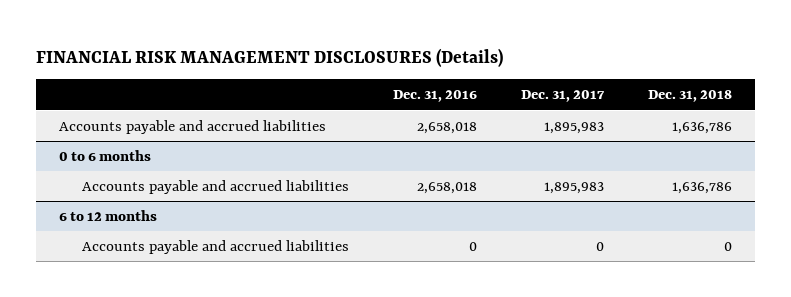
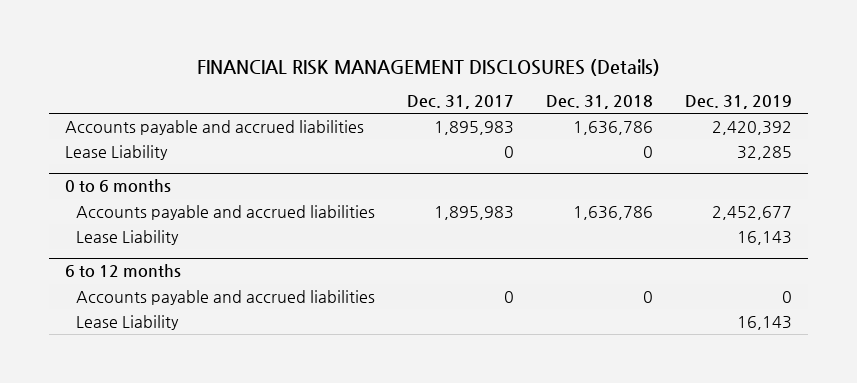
- | Dec. 31, 2016 | Dec. 31, 2017 | Dec. 31, 2018
+ | Dec. 31, 2017 | Dec. 31, 2018 | Dec. 31, 2019
+ Lease Liability | 0 | 0 | 32,285
@ 0 to 6 months
+ Lease Liability | | | 16,143
@ 6 to 12 months
+ Lease Liability | | | 16,143

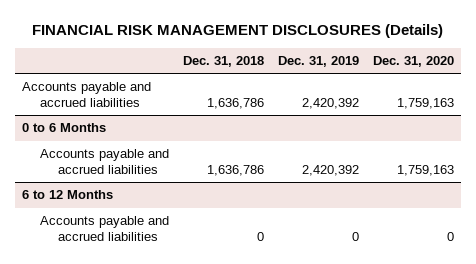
- | Dec. 31, 2017 | Dec. 31, 2018 | Dec. 31, 2019
+ | Dec. 31, 2018 | Dec. 31, 2019 | Dec. 31, 2020
- Lease Liability | 0 | 0 | 32,285
- 0 to 6 months
- Accounts payable and accrued liabilities | 1,895,983 | 1,636,786 | 2,452,677
- Lease Liability | | | 16,143
- 6 to 12 months
+ 0 to 6 Months
+ Accounts payable and accrued liabilities | 1,636,786 | 2,420,392 | 1,759,163
+ 6 to 12 Months
- Lease Liability | | | 16,143

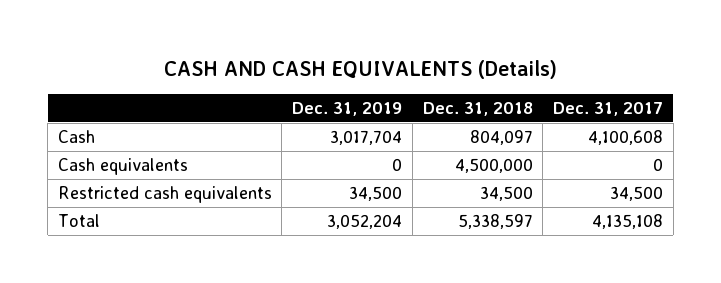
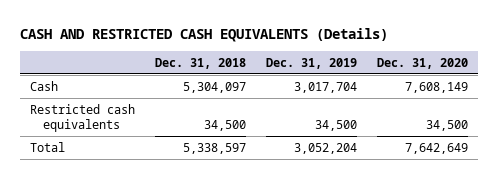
- CASH AND CASH EQUIVALENTS (Details)
+ CASH AND RESTRICTED CASH EQUIVALENTS (Details)
- | Dec. 31, 2019 | Dec. 31, 2018 | Dec. 31, 2017
+ | Dec. 31, 2018 | Dec. 31, 2019 | Dec. 31, 2020
- Cash | 3,017,704 | 804,097 | 4,100,608
- Cash equivalents | 0 | 4,500,000 | 0
+ Cash | 5,304,097 | 3,017,704 | 7,608,149

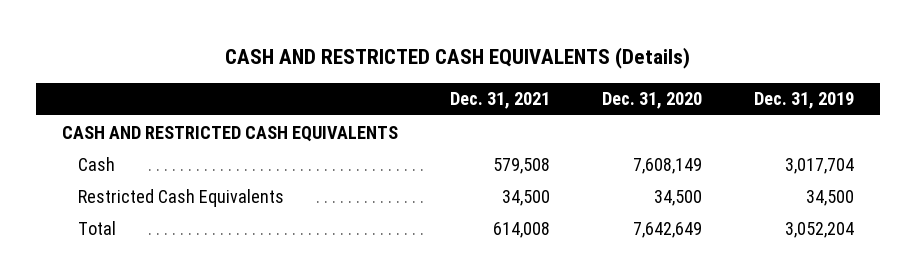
- | Dec. 31, 2018 | Dec. 31, 2019 | Dec. 31, 2020
+ | Dec. 31, 2021 | Dec. 31, 2020 | Dec. 31, 2019
+ CASH AND RESTRICTED CASH EQUIVALENTS
- Restricted cash equivalents | 34,500 | 34,500 | 34,500
+ Restricted Cash Equivalents | 34,500 | 34,500 | 34,500

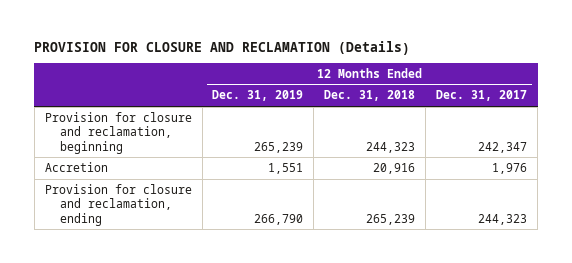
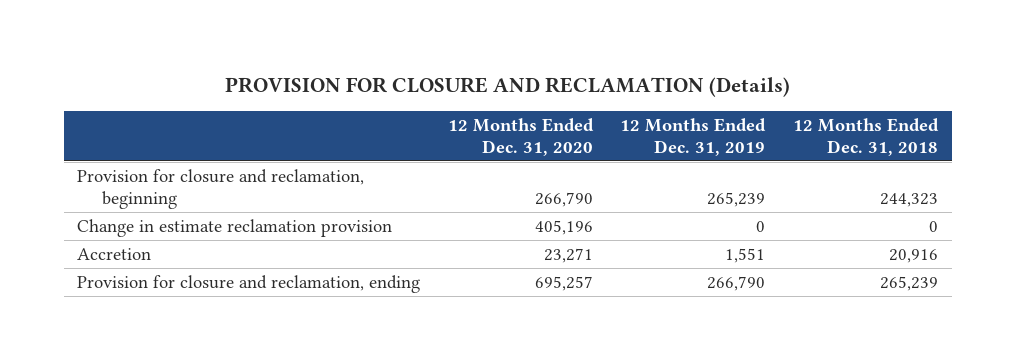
- | 12 Months Ended Dec. 31, 2019 | 12 Months Ended Dec. 31, 2018 | 12 Months Ended Dec. 31, 2017
+ | 12 Months Ended Dec. 31, 2020 | 12 Months Ended Dec. 31, 2019 | 12 Months Ended Dec. 31, 2018
+ Change in estimate reclamation provision | 405,196 | 0 | 0

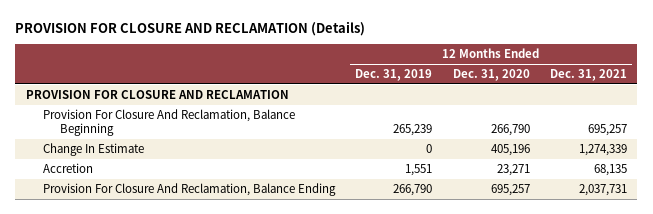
- | 12 Months Ended Dec. 31, 2020 | 12 Months Ended Dec. 31, 2019 | 12 Months Ended Dec. 31, 2018
+ | 12 Months Ended Dec. 31, 2019 | 12 Months Ended Dec. 31, 2020 | 12 Months Ended Dec. 31, 2021
- Provision for closure and reclamation, beginning | 266,790 | 265,239 | 244,323
- Change in estimate reclamation provision | 405,196 | 0 | 0
+ PROVISION FOR CLOSURE AND RECLAMATION
+ Provision For Closure And Reclamation, Balance Beginning | 265,239 | 266,790 | 695,257
+ Change In Estimate | 0 | 405,196 | 1,274,339
- Provision for closure and reclamation, ending | 695,257 | 266,790 | 265,239
+ Provision For Closure And Reclamation, Balance Ending | 266,790 | 695,257 | 2,037,731

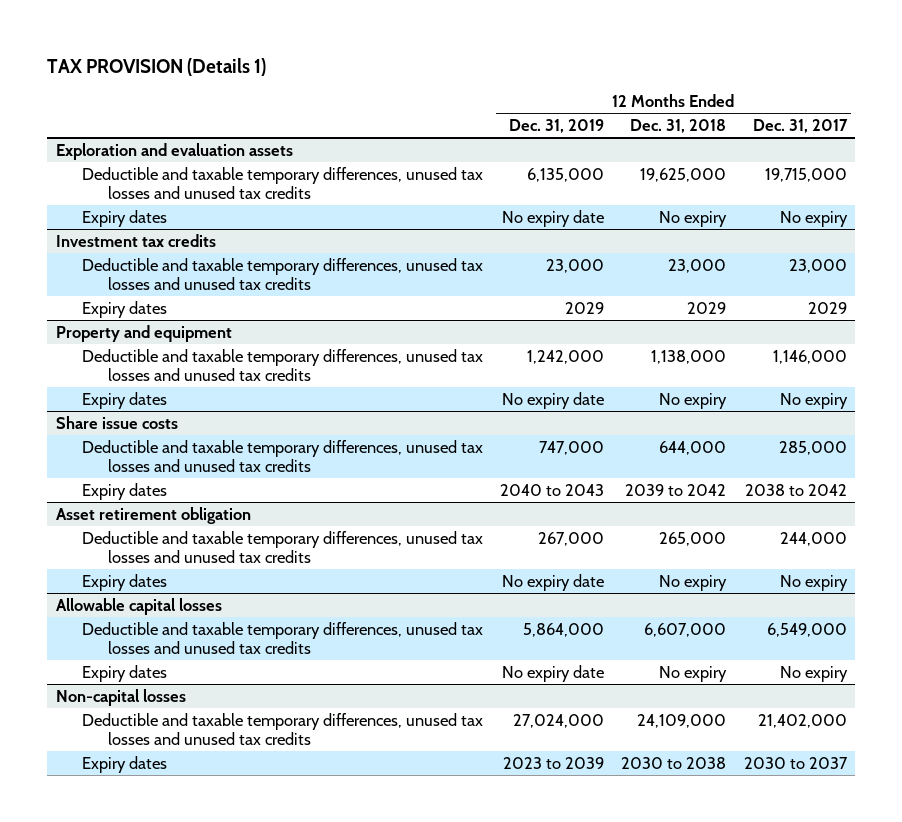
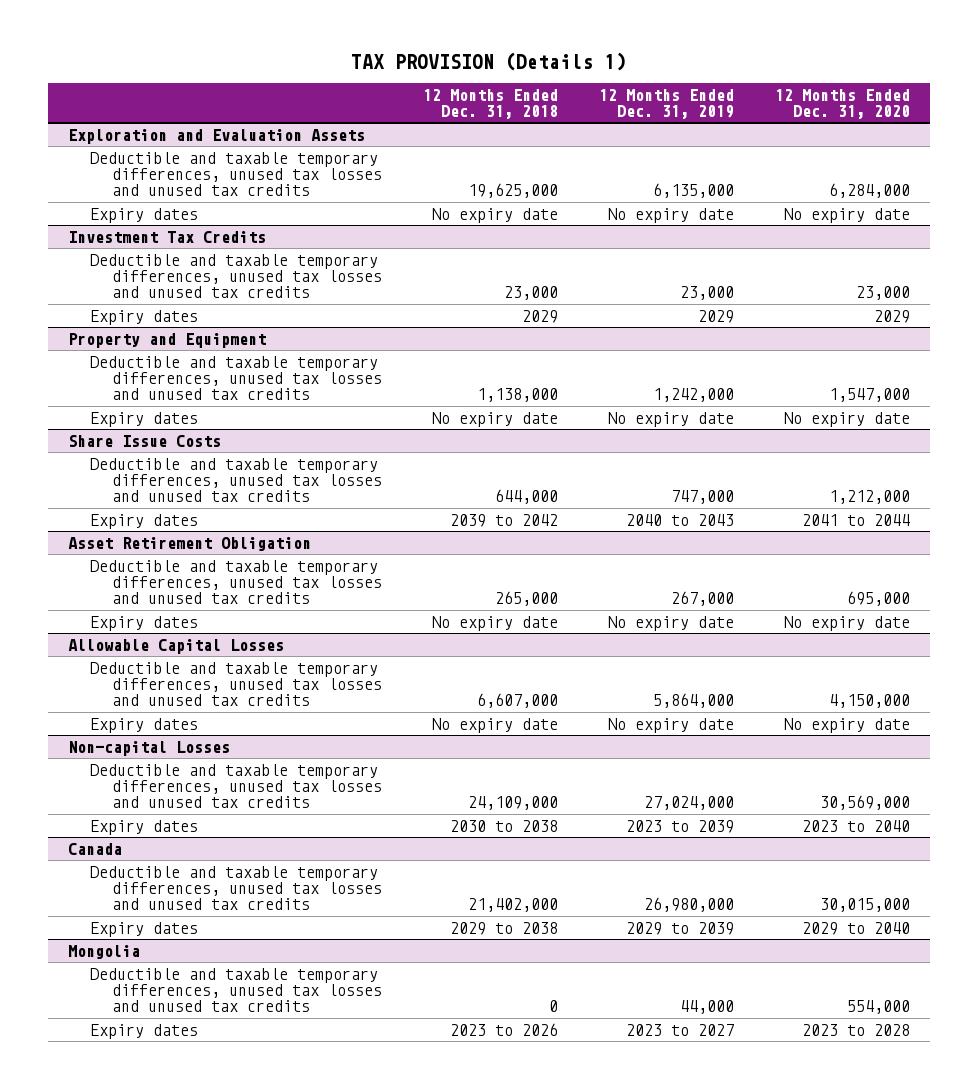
- | 12 Months Ended Dec. 31, 2019 | 12 Months Ended Dec. 31, 2018 | 12 Months Ended Dec. 31, 2017
+ | 12 Months Ended Dec. 31, 2018 | 12 Months Ended Dec. 31, 2019 | 12 Months Ended Dec. 31, 2020
- Exploration and evaluation assets
+ Exploration and Evaluation Assets
- Expiry dates | No expiry date | No expiry | No expiry
- Investment tax credits
+ Expiry dates | No expiry date | No expiry date | No expiry date
+ Investment Tax Credits
- Property and equipment
+ Property and Equipment
- Expiry dates | No expiry date | No expiry | No expiry
- Share issue costs
+ Expiry dates | No expiry date | No expiry date | No expiry date
+ Share Issue Costs
- Asset retirement obligation
+ Asset Retirement Obligation
- Expiry dates | No expiry date | No expiry | No expiry
- Allowable capital losses
+ Expiry dates | No expiry date | No expiry date | No expiry date
+ Allowable Capital Losses
- Expiry dates | No expiry date | No expiry | No expiry
- Non-capital losses
+ Expiry dates | No expiry date | No expiry date | No expiry date
+ Non-capital Losses
+ Canada
+ Deductible and taxable temporary differences, unused tax losses and unused tax credits | 21,402,000 | 26,980,000 | 30,015,000
+ Expiry dates | 2029 to 2038 | 2029 to 2039 | 2029 to 2040
+ Mongolia
+ Deductible and taxable temporary differences, unused tax losses and unused tax credits | 0 | 44,000 | 554,000
+ Expiry dates | 2023 to 2026 | 2023 to 2027 | 2023 to 2028

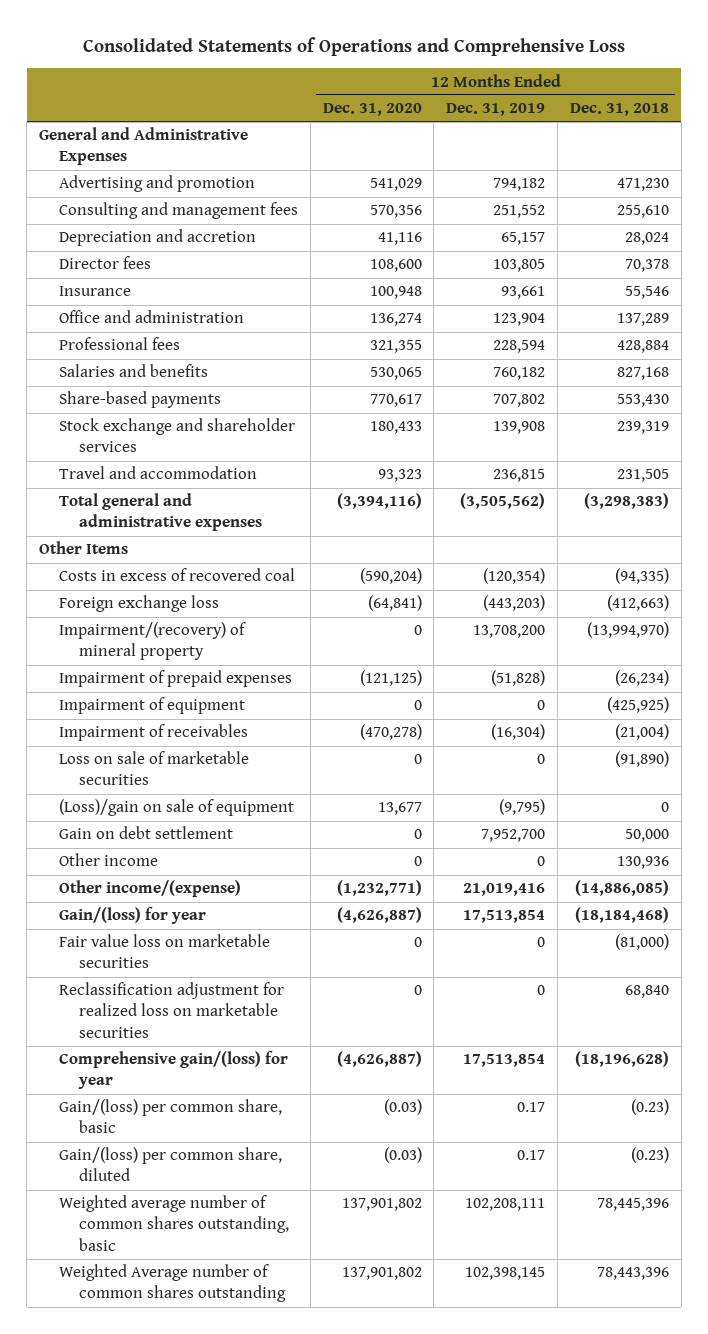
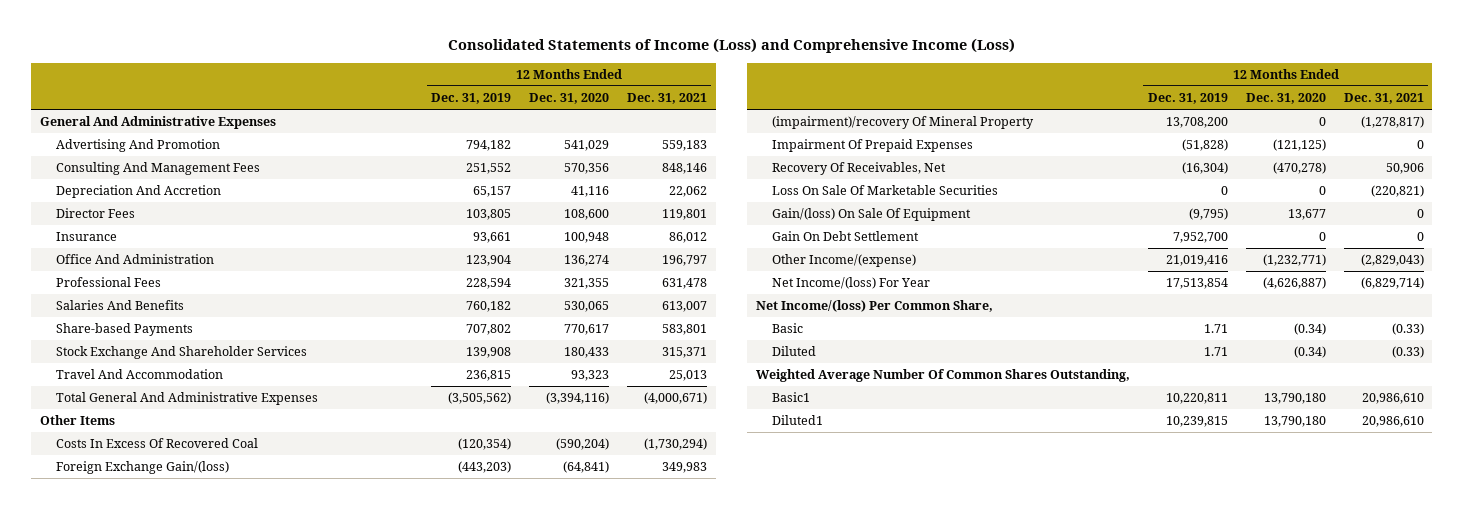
- Consolidated Statements of Operations and Comprehensive Loss
+ Consolidated Statements of Income (Loss) and Comprehensive Income (Loss)
- | 12 Months Ended Dec. 31, 2020 | 12 Months Ended Dec. 31, 2019 | 12 Months Ended Dec. 31, 2018
+ | 12 Months Ended Dec. 31, 2019 | 12 Months Ended Dec. 31, 2020 | 12 Months Ended Dec. 31, 2021
- General and Administrative Expenses
- Advertising and promotion | 541,029 | 794,182 | 471,230
- Consulting and management fees | 570,356 | 251,552 | 255,610
- Depreciation and accretion | 41,116 | 65,157 | 28,024
- Director fees | 108,600 | 103,805 | 70,378
+ General And Administrative Expenses
+ Advertising And Promotion | 794,182 | 541,029 | 559,183
+ Consulting And Management Fees | 251,552 | 570,356 | 848,146
+ Depreciation And Accretion | 65,157 | 41,116 | 22,062
+ Director Fees | 103,805 | 108,600 | 119,801
- Office and administration | 136,274 | 123,904 | 137,289
- Professional fees | 321,355 | 228,594 | 428,884
- Salaries and benefits | 530,065 | 760,182 | 827,168
- Share-based payments | 770,617 | 707,802 | 553,430
- Stock exchange and shareholder services | 180,433 | 139,908 | 239,319
- Travel and accommodation | 93,323 | 236,815 | 231,505
- Total general and administrative expenses | (3,394,116) | (3,505,562) | (3,298,383)
+ Office And Administration | 123,904 | 136,274 | 196,797
+ Professional Fees | 228,594 | 321,355 | 631,478
+ Salaries And Benefits | 760,182 | 530,065 | 613,007
+ Share-based Payments | 707,802 | 770,617 | 583,801
+ Stock Exchange And Shareholder Services | 139,908 | 180,433 | 315,371
+ Travel And Accommodation | 236,815 | 93,323 | 25,013
+ Total General And Administrative Expenses | (3,505,562) | (3,394,116) | (4,000,671)
- Costs in excess of recovered coal | (590,204) | (120,354) | (94,335)
- Foreign exchange loss | (64,841) | (443,203) | (412,663)
- Impairment/(recovery) of mineral property | 0 | 13,708,200 | (13,994,970)
- Impairment of prepaid expenses | (121,125) | (51,828) | (26,234)
- Impairment of equipment | 0 | 0 | (425,925)
- Impairment of receivables | (470,278) | (16,304) | (21,004)
- Loss on sale of marketable securities | 0 | 0 | (91,890)
- (Loss)/gain on sale of equipment | 13,677 | (9,795) | 0
- Gain on debt settlement | 0 | 7,952,700 | 50,000
- Other income | 0 | 0 | 130,936
- Other income/(expense) | (1,232,771) | 21,019,416 | (14,886,085)
- Gain/(loss) for year | (4,626,887) | 17,513,854 | (18,184,468)
- Fair value loss on marketable securities | 0 | 0 | (81,000)
- Reclassification adjustment for realized loss on marketable securities | 0 | 0 | 68,840
- Comprehensive gain/(loss) for year | (4,626,887) | 17,513,854 | (18,196,628)
- Gain/(loss) per common share, basic | (0.03) | 0.17 | (0.23)
- Gain/(loss) per common share, diluted | (0.03) | 0.17 | (0.23)
- Weighted average number of common shares outstanding, basic | 137,901,802 | 102,208,111 | 78,445,396
- Weighted Average number of common shares outstanding | 137,901,802 | 102,398,145 | 78,443,396
+ Costs In Excess Of Recovered Coal | (120,354) | (590,204) | (1,730,294)
+ Foreign Exchange Gain/(loss) | (443,203) | (64,841) | 349,983
+ (impairment)/recovery Of Mineral Property | 13,708,200 | 0 | (1,278,817)
+ Impairment Of Prepaid Expenses | (51,828) | (121,125) | 0
+ Recovery Of Receivables, Net | (16,304) | (470,278) | 50,906
+ Loss On Sale Of Marketable Securities | 0 | 0 | (220,821)
+ Gain/(loss) On Sale Of Equipment | (9,795) | 13,677 | 0
+ Gain On Debt Settlement | 7,952,700 | 0 | 0
+ Other Income/(expense) | 21,019,416 | (1,232,771) | (2,829,043)
+ Net Income/(loss) For Year | 17,513,854 | (4,626,887) | (6,829,714)
+ Net Income/(loss) Per Common Share,
+ Basic | 1.71 | (0.34) | (0.33)
+ Diluted | 1.71 | (0.34) | (0.33)
+ Weighted Average Number Of Common Shares Outstanding,
+ Basic1 | 10,220,811 | 13,790,180 | 20,986,610
+ Diluted1 | 10,239,815 | 13,790,180 | 20,986,610

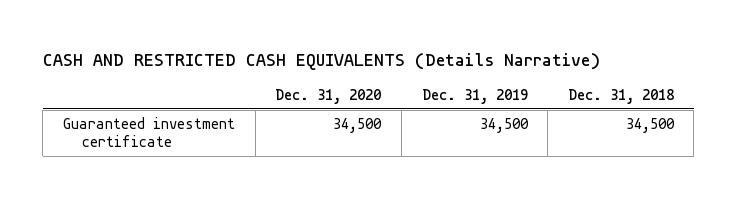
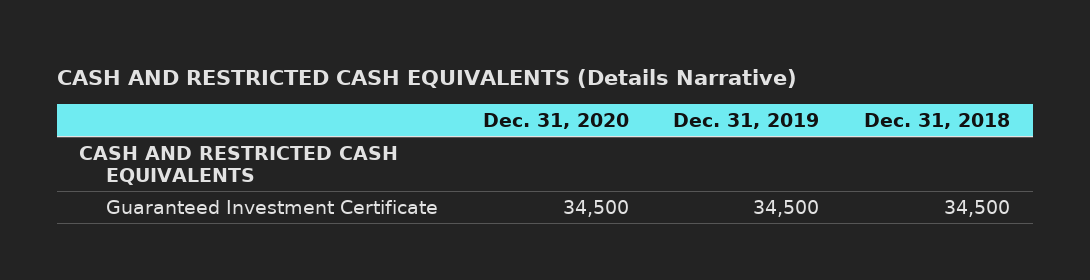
- Guaranteed investment certificate | 34,500 | 34,500 | 34,500
+ CASH AND RESTRICTED CASH EQUIVALENTS
+ Guaranteed Investment Certificate | 34,500 | 34,500 | 34,500

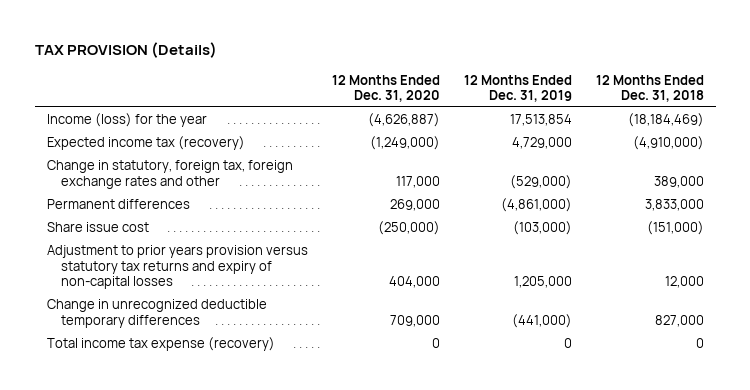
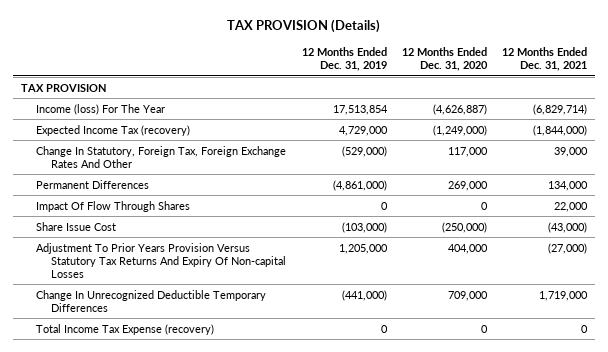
- | 12 Months Ended Dec. 31, 2020 | 12 Months Ended Dec. 31, 2019 | 12 Months Ended Dec. 31, 2018
+ | 12 Months Ended Dec. 31, 2019 | 12 Months Ended Dec. 31, 2020 | 12 Months Ended Dec. 31, 2021
- Income (loss) for the year | (4,626,887) | 17,513,854 | (18,184,469)
- Expected income tax (recovery) | (1,249,000) | 4,729,000 | (4,910,000)
- Change in statutory, foreign tax, foreign exchange rates and other | 117,000 | (529,000) | 389,000
- Permanent differences | 269,000 | (4,861,000) | 3,833,000
- Share issue cost | (250,000) | (103,000) | (151,000)
- Adjustment to prior years provision versus statutory tax returns and expiry of non-capital losses | 404,000 | 1,205,000 | 12,000
- Change in unrecognized deductible temporary differences | 709,000 | (441,000) | 827,000
- Total income tax expense (recovery) | 0 | 0 | 0
+ TAX PROVISION
+ Income (loss) For The Year | 17,513,854 | (4,626,887) | (6,829,714)
+ Expected Income Tax (recovery) | 4,729,000 | (1,249,000) | (1,844,000)
+ Change In Statutory, Foreign Tax, Foreign Exchange Rates And Other | (529,000) | 117,000 | 39,000
+ Permanent Differences | (4,861,000) | 269,000 | 134,000
+ Impact Of Flow Through Shares | 0 | 0 | 22,000
+ Share Issue Cost | (103,000) | (250,000) | (43,000)
+ Adjustment To Prior Years Provision Versus Statutory Tax Returns And Expiry Of Non-capital Losses | 1,205,000 | 404,000 | (27,000)
+ Change In Unrecognized Deductible Temporary Differences | (441,000) | 709,000 | 1,719,000
+ Total Income Tax Expense (recovery) | 0 | 0 | 0

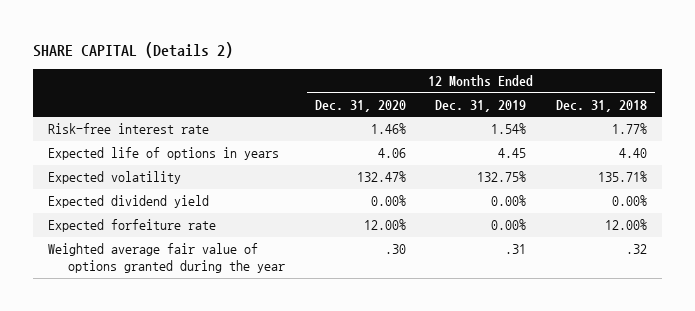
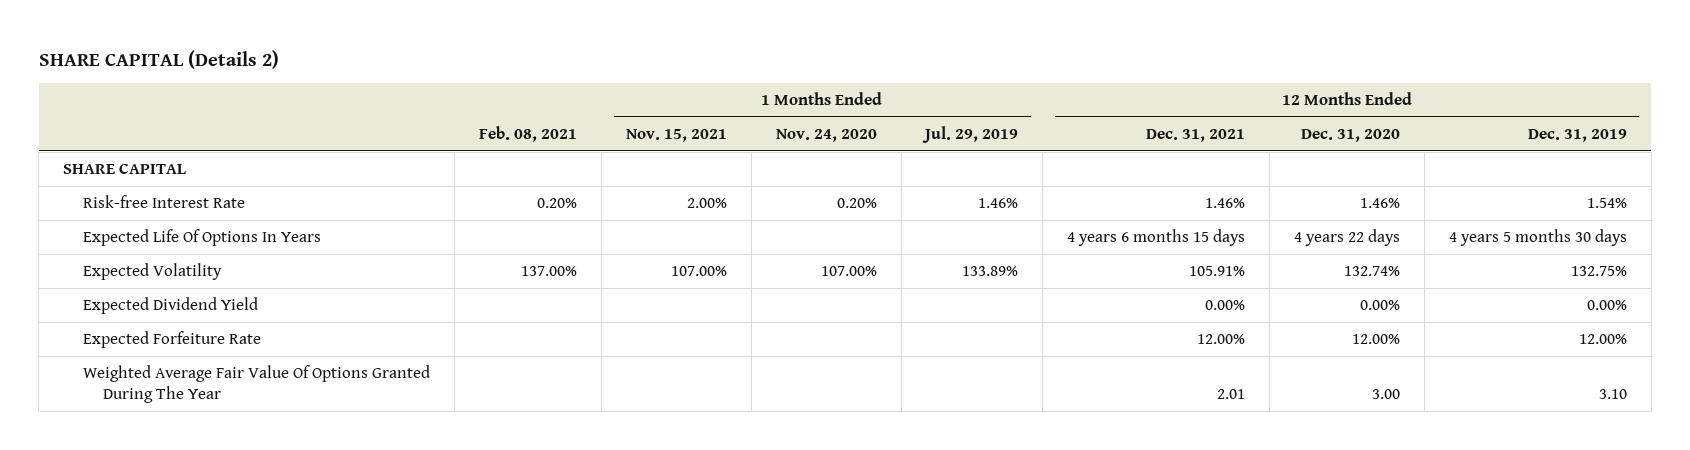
- | 12 Months Ended Dec. 31, 2020 | 12 Months Ended Dec. 31, 2019 | 12 Months Ended Dec. 31, 2018
+ | Feb. 08, 2021 | 1 Months Ended Nov. 15, 2021 | 1 Months Ended Nov. 24, 2020 | 1 Months Ended Jul. 29, 2019 | 12 Months Ended Dec. 31, 2021 | 12 Months Ended Dec. 31, 2020 | 12 Months Ended Dec. 31, 2019
- Risk-free interest rate | 1.46% | 1.54% | 1.77%
- Expected life of options in years | 4.06 | 4.45 | 4.40
- Expected volatility | 132.47% | 132.75% | 135.71%
- Expected dividend yield | 0.00% | 0.00% | 0.00%
- Expected forfeiture rate | 12.00% | 0.00% | 12.00%
- Weighted average fair value of options granted during the year | .30 | .31 | .32
+ SHARE CAPITAL
+ Risk-free Interest Rate | 0.20% | 2.00% | 0.20% | 1.46% | 1.46% | 1.46% | 1.54%
+ Expected Life Of Options In Years | | | | | 4 years 6 months 15 days | 4 years 22 days | 4 years 5 months 30 days
+ Expected Volatility | 137.00% | 107.00% | 107.00% | 133.89% | 105.91% | 132.74% | 132.75%
+ Expected Dividend Yield | | | | | 0.00% | 0.00% | 0.00%
+ Expected Forfeiture Rate | | | | | 12.00% | 12.00% | 12.00%
+ Weighted Average Fair Value Of Options Granted During The Year | | | | | 2.01 | 3.00 | 3.10

